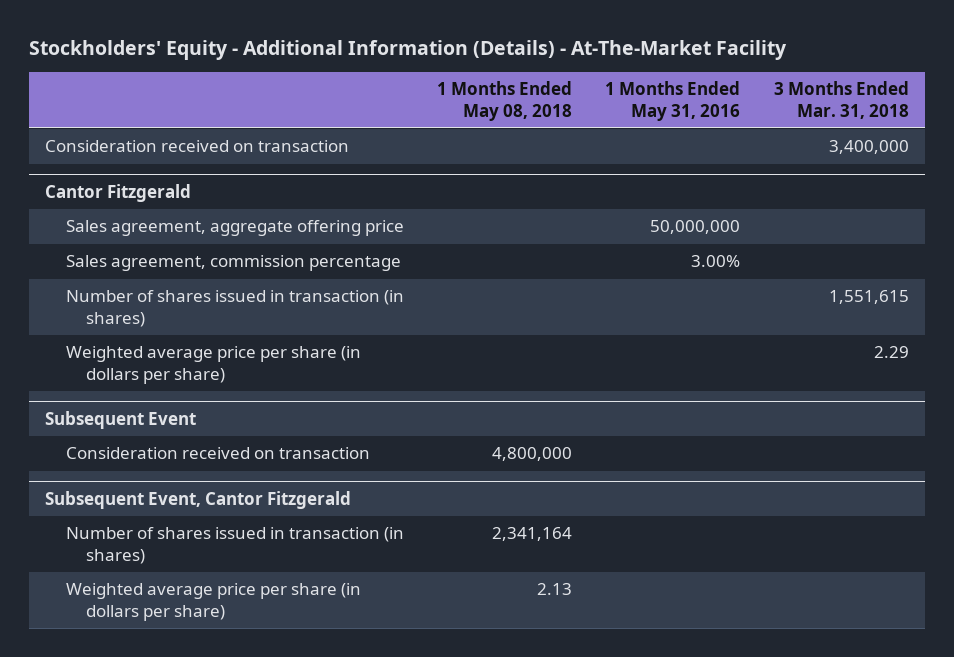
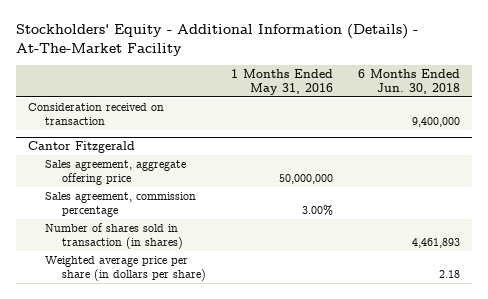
- | 1 Months Ended May 08, 2018 | 1 Months Ended May 31, 2016 | 3 Months Ended Mar. 31, 2018
+ | 1 Months Ended May 31, 2016 | 6 Months Ended Jun. 30, 2018
@ Cantor Fitzgerald
- Number of shares issued in transaction (in shares) | | | 1,551,615
+ Number of shares sold in transaction (in shares) | | 4,461,893
- Subsequent Event
- Consideration received on transaction | 4,800,000 | |
- Subsequent Event, Cantor Fitzgerald
- Number of shares issued in transaction (in shares) | 2,341,164 | |
- Weighted average price per share (in dollars per share) | 2.13 | |

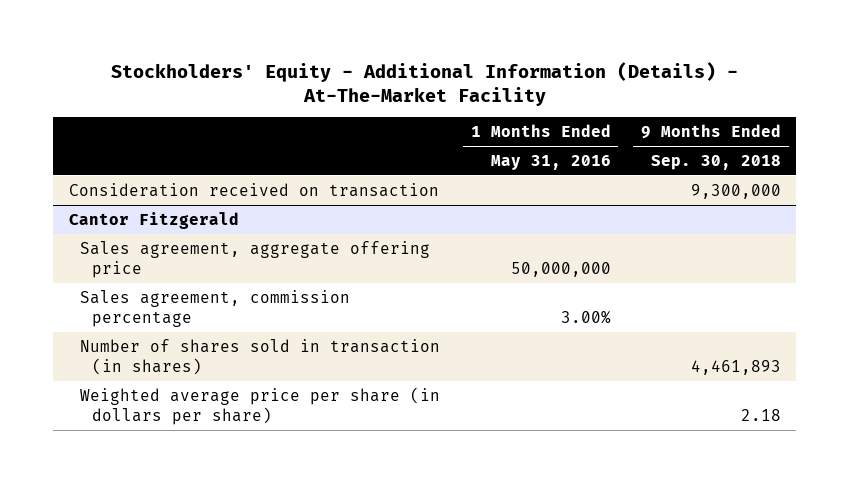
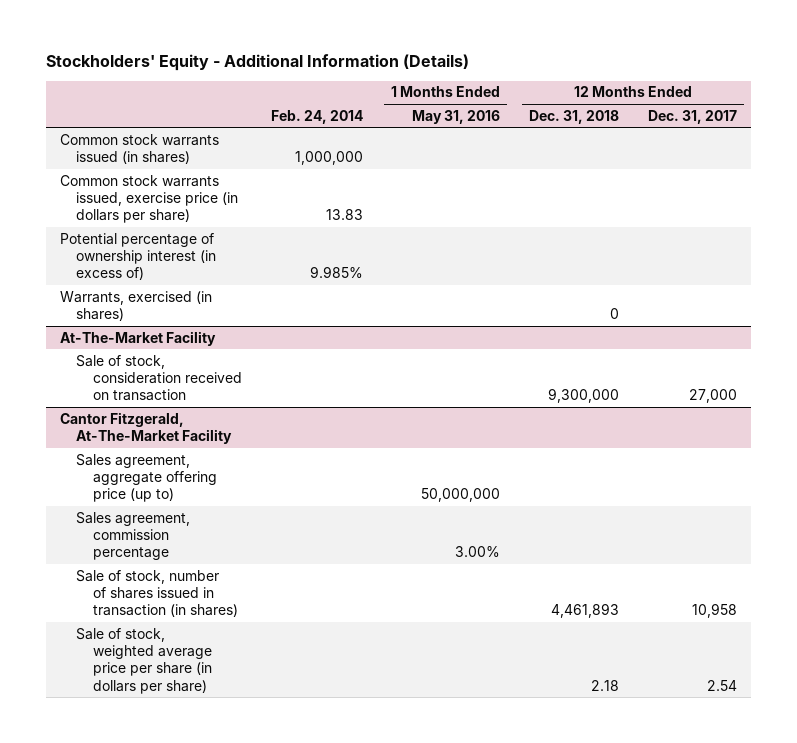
- Stockholders' Equity - Additional Information (Details) - At-The-Market Facility
+ Stockholders' Equity - Additional Information (Details)
- | 1 Months Ended May 31, 2016 | 9 Months Ended Sep. 30, 2018
+ | Feb. 24, 2014 | 1 Months Ended May 31, 2016 | 12 Months Ended Dec. 31, 2018 | 12 Months Ended Dec. 31, 2017
- Consideration received on transaction | | 9,300,000
- Cantor Fitzgerald
- Sales agreement, aggregate offering price | 50,000,000 |
- Sales agreement, commission percentage | 3.00% |
- Number of shares sold in transaction (in shares) | | 4,461,893
- Weighted average price per share (in dollars per share) | | 2.18
+ Common stock warrants issued (in shares) | 1,000,000 | | |
+ Common stock warrants issued, exercise price (in dollars per share) | 13.83 | | |
+ Potential percentage of ownership interest (in excess of) | 9.985% | | |
+ Warrants, exercised (in shares) | | | 0 |
+ At-The-Market Facility
+ Sale of stock, consideration received on transaction | | | 9,300,000 | 27,000
+ Cantor Fitzgerald, At-The-Market Facility
+ Sales agreement, aggregate offering price (up to) | | 50,000,000 | |
+ Sales agreement, commission percentage | | 3.00% | |
+ Sale of stock, number of shares issued in transaction (in shares) | | | 4,461,893 | 10,958
+ Sale of stock, weighted average price per share (in dollars per share) | | | 2.18 | 2.54

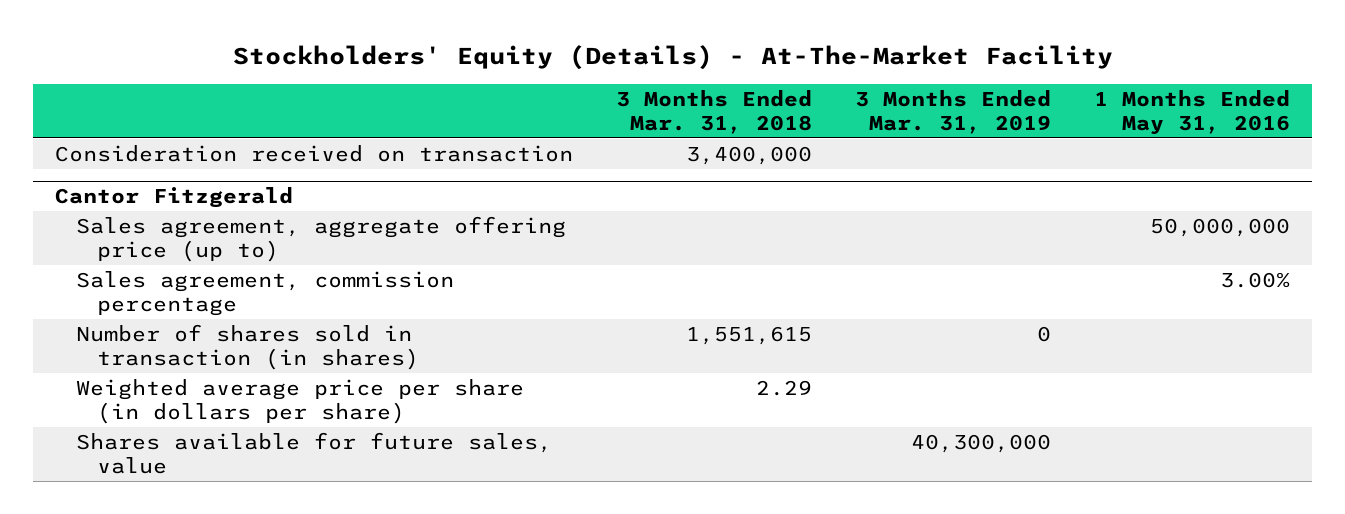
- Stockholders' Equity - Additional Information (Details)
+ Stockholders' Equity (Details) - At-The-Market Facility
- | Feb. 24, 2014 | 1 Months Ended May 31, 2016 | 12 Months Ended Dec. 31, 2018 | 12 Months Ended Dec. 31, 2017
+ | 3 Months Ended Mar. 31, 2018 | 3 Months Ended Mar. 31, 2019 | 1 Months Ended May 31, 2016
- Common stock warrants issued (in shares) | 1,000,000 | | |
- Common stock warrants issued, exercise price (in dollars per share) | 13.83 | | |
- Potential percentage of ownership interest (in excess of) | 9.985% | | |
- Warrants, exercised (in shares) | | | 0 |
- At-The-Market Facility
- Sale of stock, consideration received on transaction | | | 9,300,000 | 27,000
- Cantor Fitzgerald, At-The-Market Facility
- Sales agreement, aggregate offering price (up to) | | 50,000,000 | |
- Sales agreement, commission percentage | | 3.00% | |
- Sale of stock, number of shares issued in transaction (in shares) | | | 4,461,893 | 10,958
- Sale of stock, weighted average price per share (in dollars per share) | | | 2.18 | 2.54
+ Consideration received on transaction | 3,400,000 | |
+ Cantor Fitzgerald
+ Sales agreement, aggregate offering price (up to) | | | 50,000,000
+ Sales agreement, commission percentage | | | 3.00%
+ Number of shares sold in transaction (in shares) | 1,551,615 | 0 |
+ Weighted average price per share (in dollars per share) | 2.29 | |
+ Shares available for future sales, value | | 40,300,000 |

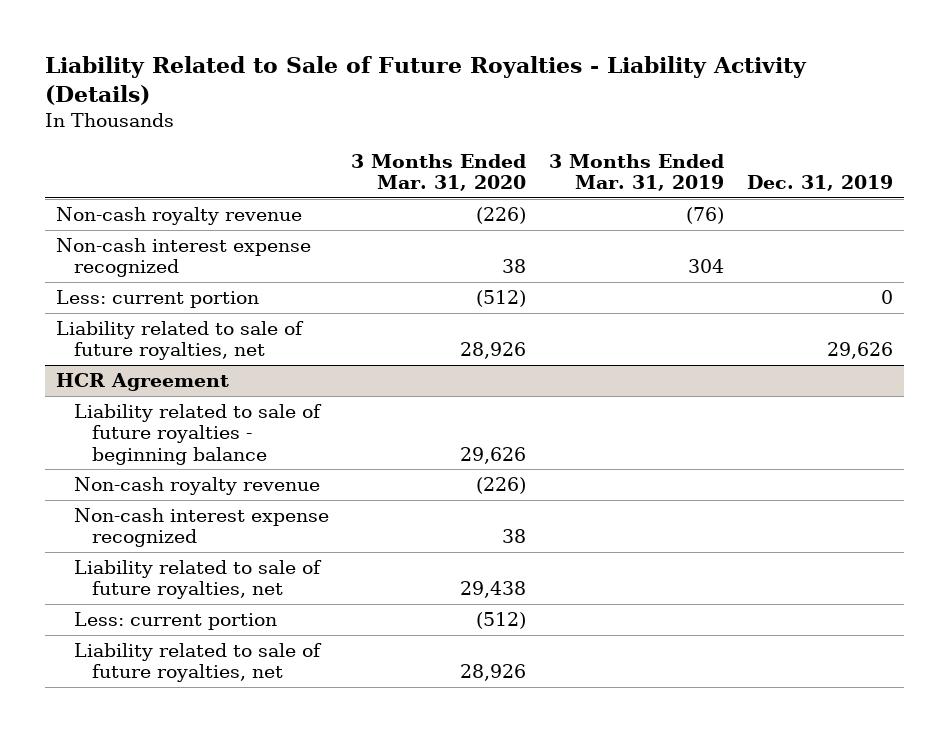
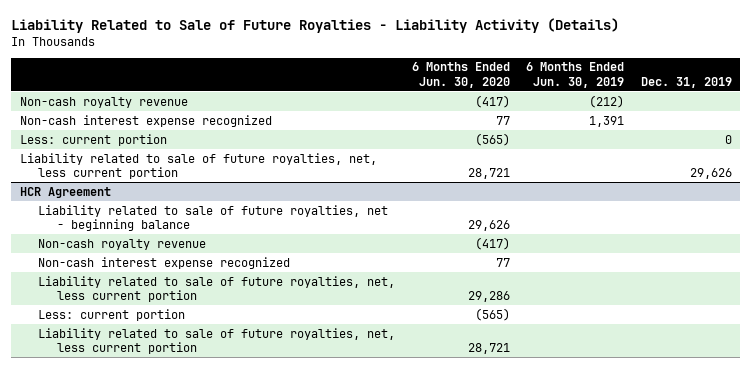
- | 3 Months Ended Mar. 31, 2020 | 3 Months Ended Mar. 31, 2019 | Dec. 31, 2019
+ | 6 Months Ended Jun. 30, 2020 | 6 Months Ended Jun. 30, 2019 | Dec. 31, 2019
- Liability related to sale of future royalties, net | 28,926 | | 29,626
+ Liability related to sale of future royalties, net, less current portion | 28,721 | | 29,626
@ HCR Agreement
- Liability related to sale of future royalties - beginning balance | 29,626 | |
+ Liability related to sale of future royalties, net - beginning balance | 29,626 | |
- Liability related to sale of future royalties, net | 29,438 | |
+ Liability related to sale of future royalties, net, less current portion | 29,286 | |
- Liability related to sale of future royalties, net | 28,926 | |
+ Liability related to sale of future royalties, net, less current portion | 28,721 | |

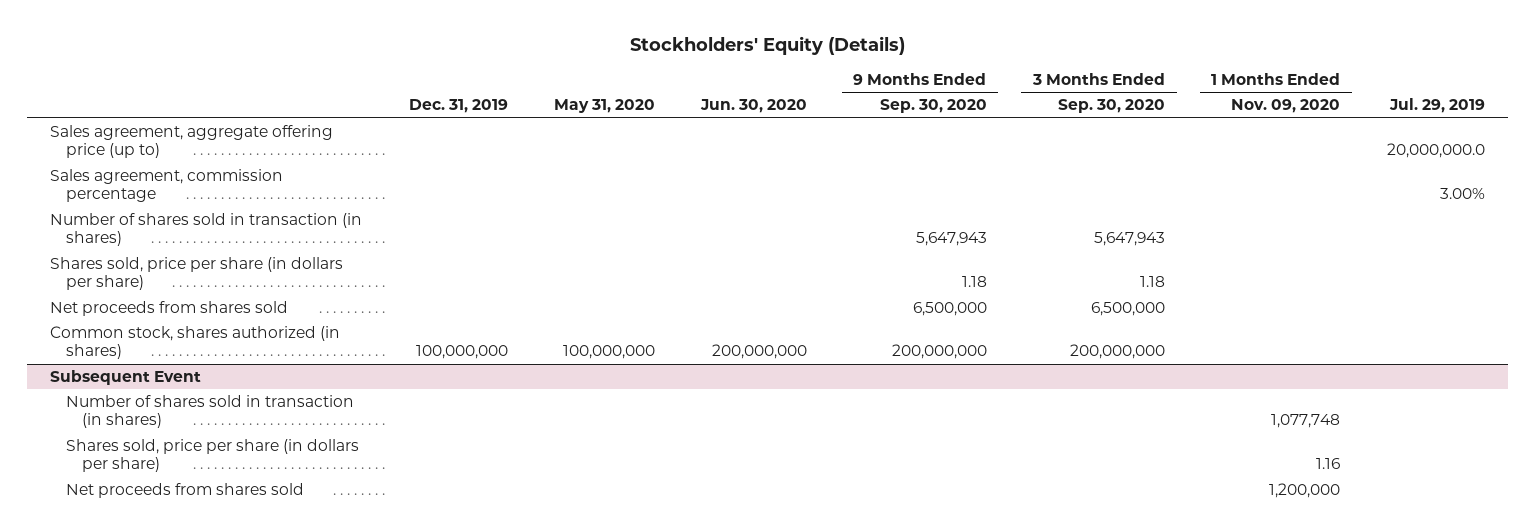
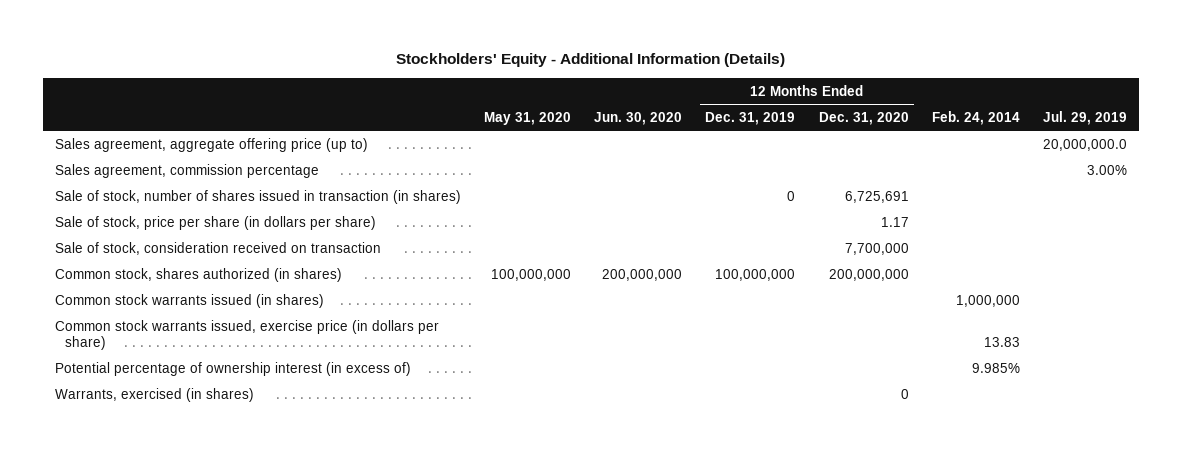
- Stockholders' Equity (Details)
+ Stockholders' Equity - Additional Information (Details)
- | Dec. 31, 2019 | May 31, 2020 | Jun. 30, 2020 | 9 Months Ended Sep. 30, 2020 | 3 Months Ended Sep. 30, 2020 | 1 Months Ended Nov. 09, 2020 | Jul. 29, 2019
+ | May 31, 2020 | Jun. 30, 2020 | 12 Months Ended Dec. 31, 2019 | 12 Months Ended Dec. 31, 2020 | Feb. 24, 2014 | Jul. 29, 2019
- Number of shares sold in transaction (in shares) | | | | 5,647,943 | 5,647,943 | |
- Shares sold, price per share (in dollars per share) | | | | 1.18 | 1.18 | |
- Net proceeds from shares sold | | | | 6,500,000 | 6,500,000 | |
+ Sale of stock, number of shares issued in transaction (in shares) | | | 0 | 6,725,691 | |
+ Sale of stock, price per share (in dollars per share) | | | | 1.17 | |
+ Sale of stock, consideration received on transaction | | | | 7,700,000 | |
- Subsequent Event
- Number of shares sold in transaction (in shares) | | | | | | 1,077,748 |
- Shares sold, price per share (in dollars per share) | | | | | | 1.16 |
- Net proceeds from shares sold | | | | | | 1,200,000 |
+ Common stock warrants issued (in shares) | | | | | 1,000,000 |
+ Common stock warrants issued, exercise price (in dollars per share) | | | | | 13.83 |
+ Potential percentage of ownership interest (in excess of) | | | | | 9.985% |
+ Warrants, exercised (in shares) | | | | 0 | |

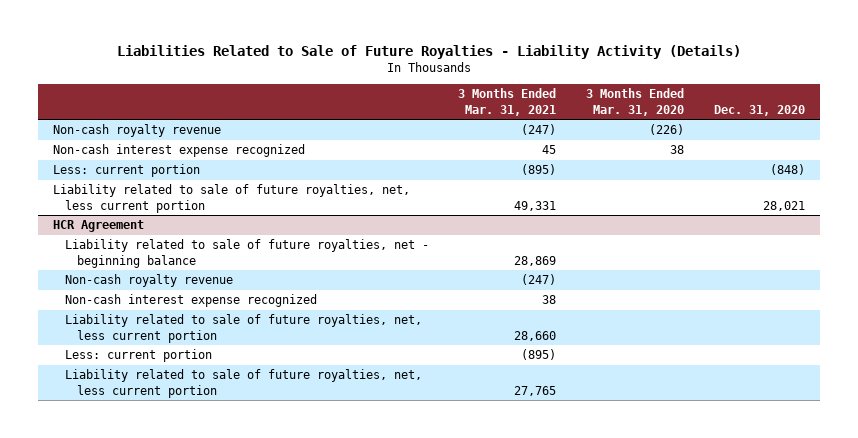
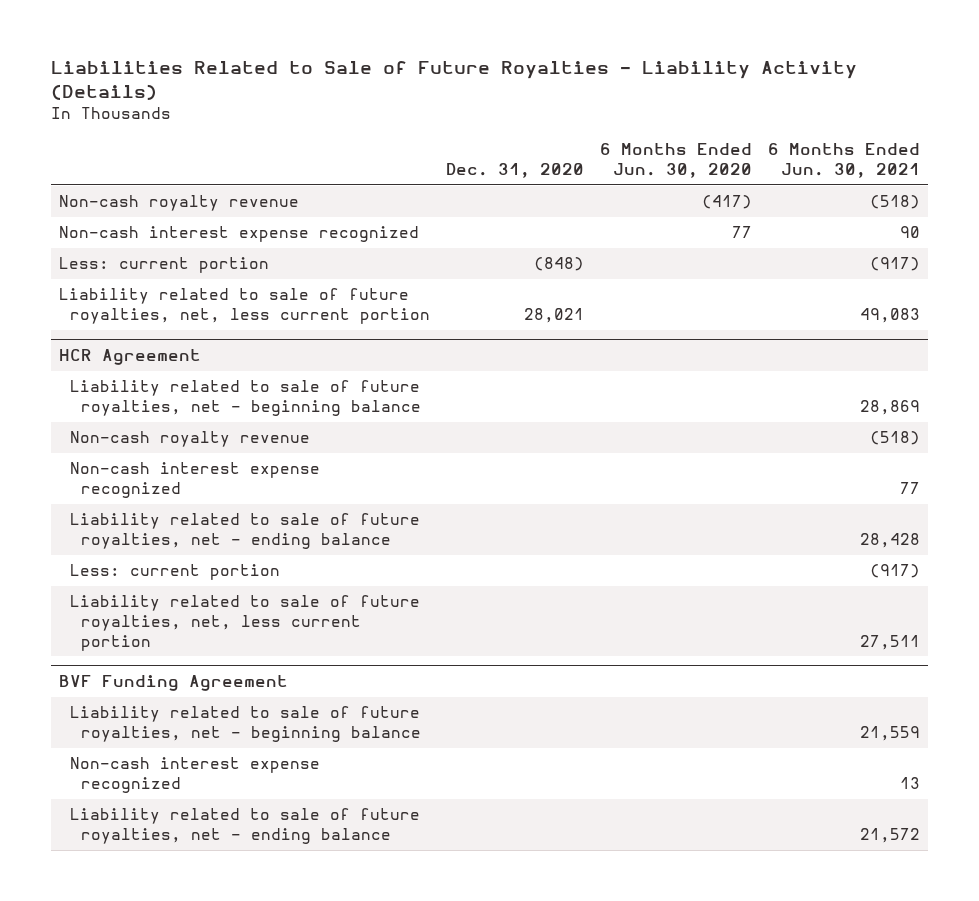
- | 3 Months Ended Mar. 31, 2021 | 3 Months Ended Mar. 31, 2020 | Dec. 31, 2020
+ | Dec. 31, 2020 | 6 Months Ended Jun. 30, 2020 | 6 Months Ended Jun. 30, 2021
@ HCR Agreement
- Liability related to sale of future royalties, net, less current portion | 28,660 | |
+ Liability related to sale of future royalties, net - ending balance | | | 28,428
+ BVF Funding Agreement
+ Liability related to sale of future royalties, net - beginning balance | | | 21,559
+ Non-cash interest expense recognized | | | 13
+ Liability related to sale of future royalties, net - ending balance | | | 21,572

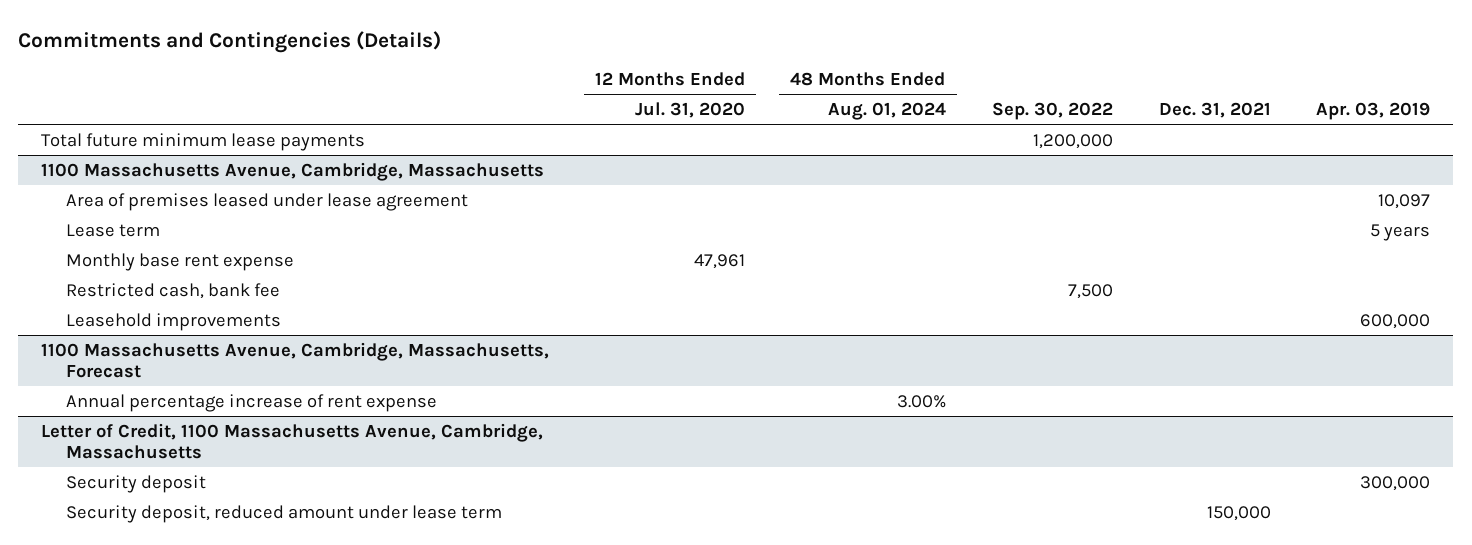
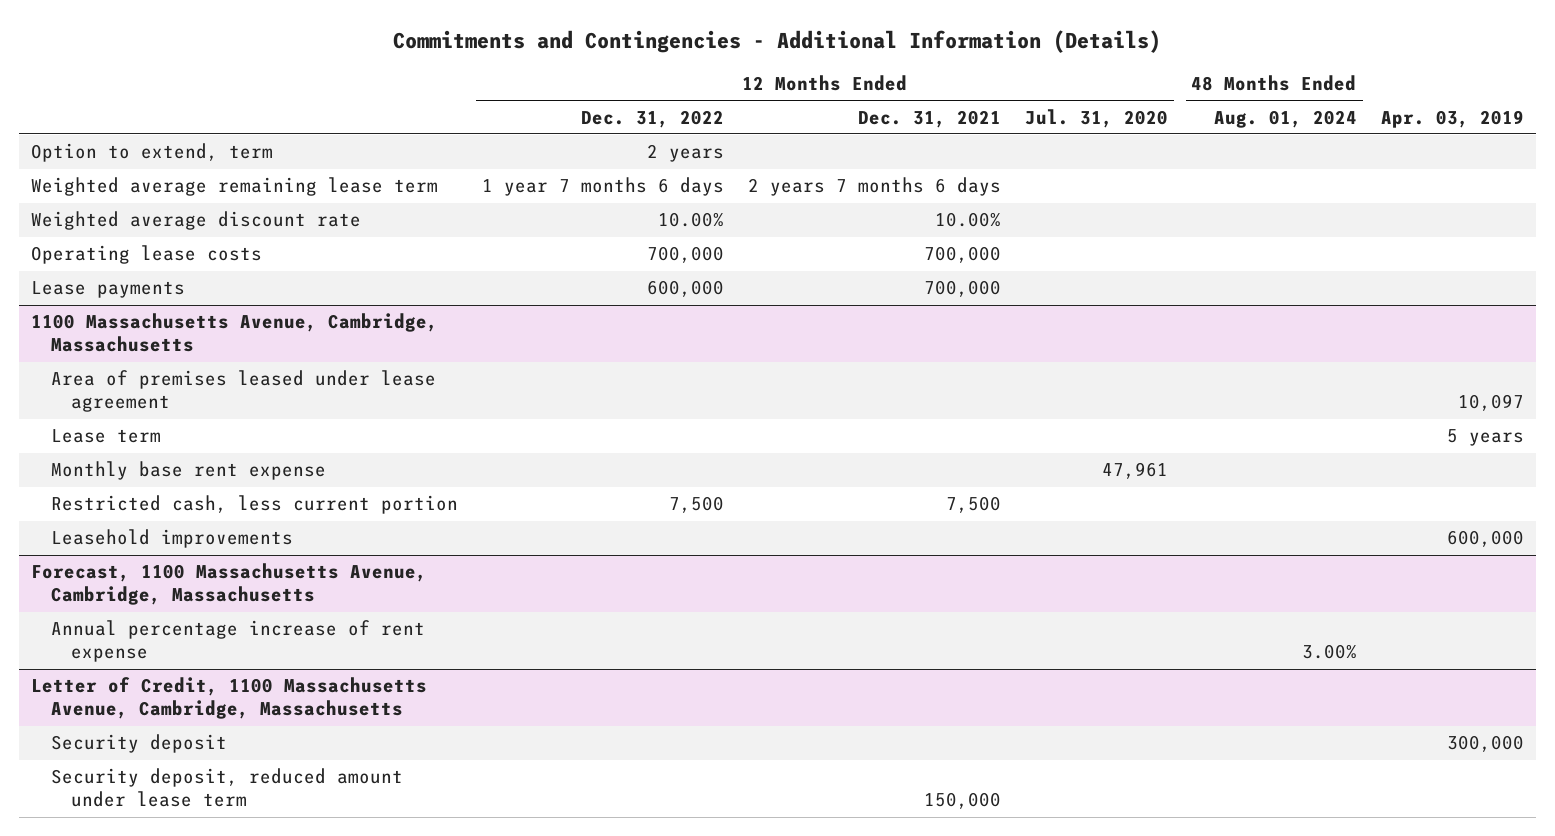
- Commitments and Contingencies (Details)
+ Commitments and Contingencies - Additional Information (Details)
- | 12 Months Ended Jul. 31, 2020 | 48 Months Ended Aug. 01, 2024 | Sep. 30, 2022 | Dec. 31, 2021 | Apr. 03, 2019
+ | 12 Months Ended Dec. 31, 2022 | 12 Months Ended Dec. 31, 2021 | 12 Months Ended Jul. 31, 2020 | 48 Months Ended Aug. 01, 2024 | Apr. 03, 2019
- Total future minimum lease payments | | | 1,200,000 | |
+ Option to extend, term | 2 years | | | |
+ Weighted average remaining lease term | 1 year 7 months 6 days | 2 years 7 months 6 days | | |
+ Weighted average discount rate | 10.00% | 10.00% | | |
+ Operating lease costs | 700,000 | 700,000 | | |
+ Lease payments | 600,000 | 700,000 | | |
@ 1100 Massachusetts Avenue, Cambridge, Massachusetts
- Restricted cash, bank fee | | | 7,500 | |
+ Restricted cash, less current portion | 7,500 | 7,500 | | |
- 1100 Massachusetts Avenue, Cambridge, Massachusetts, Forecast
+ Forecast, 1100 Massachusetts Avenue, Cambridge, Massachusetts

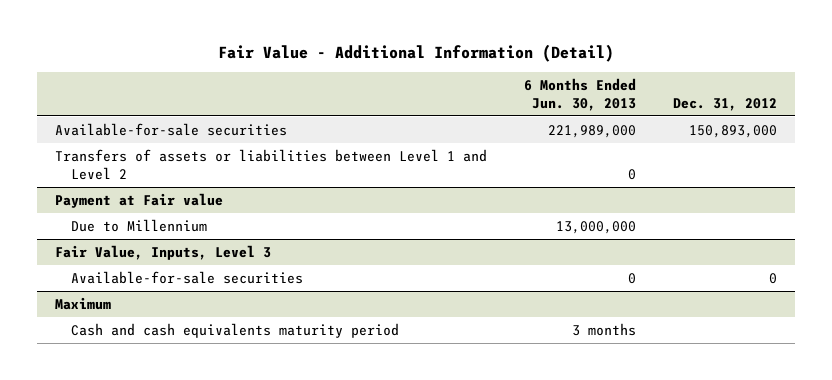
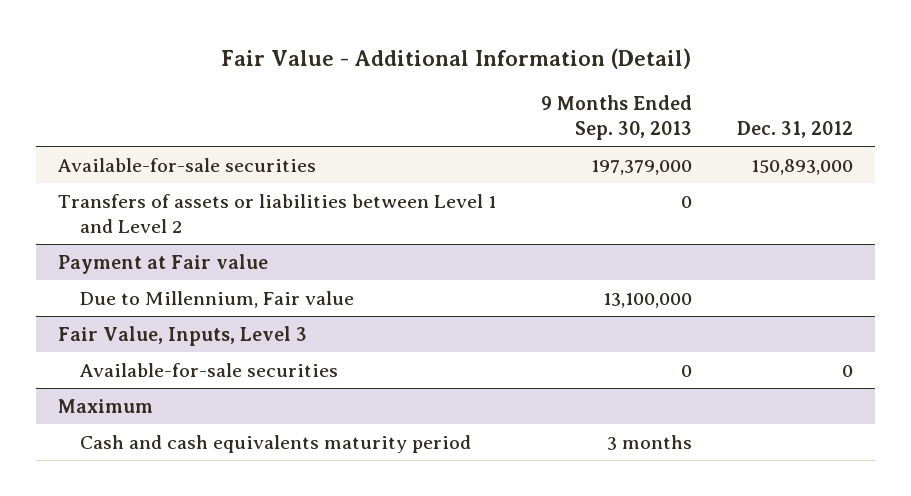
- | 6 Months Ended Jun. 30, 2013 | Dec. 31, 2012
+ | 9 Months Ended Sep. 30, 2013 | Dec. 31, 2012
@ Payment at Fair value
- Due to Millennium | 13,000,000 |
+ Due to Millennium, Fair value | 13,100,000 |

